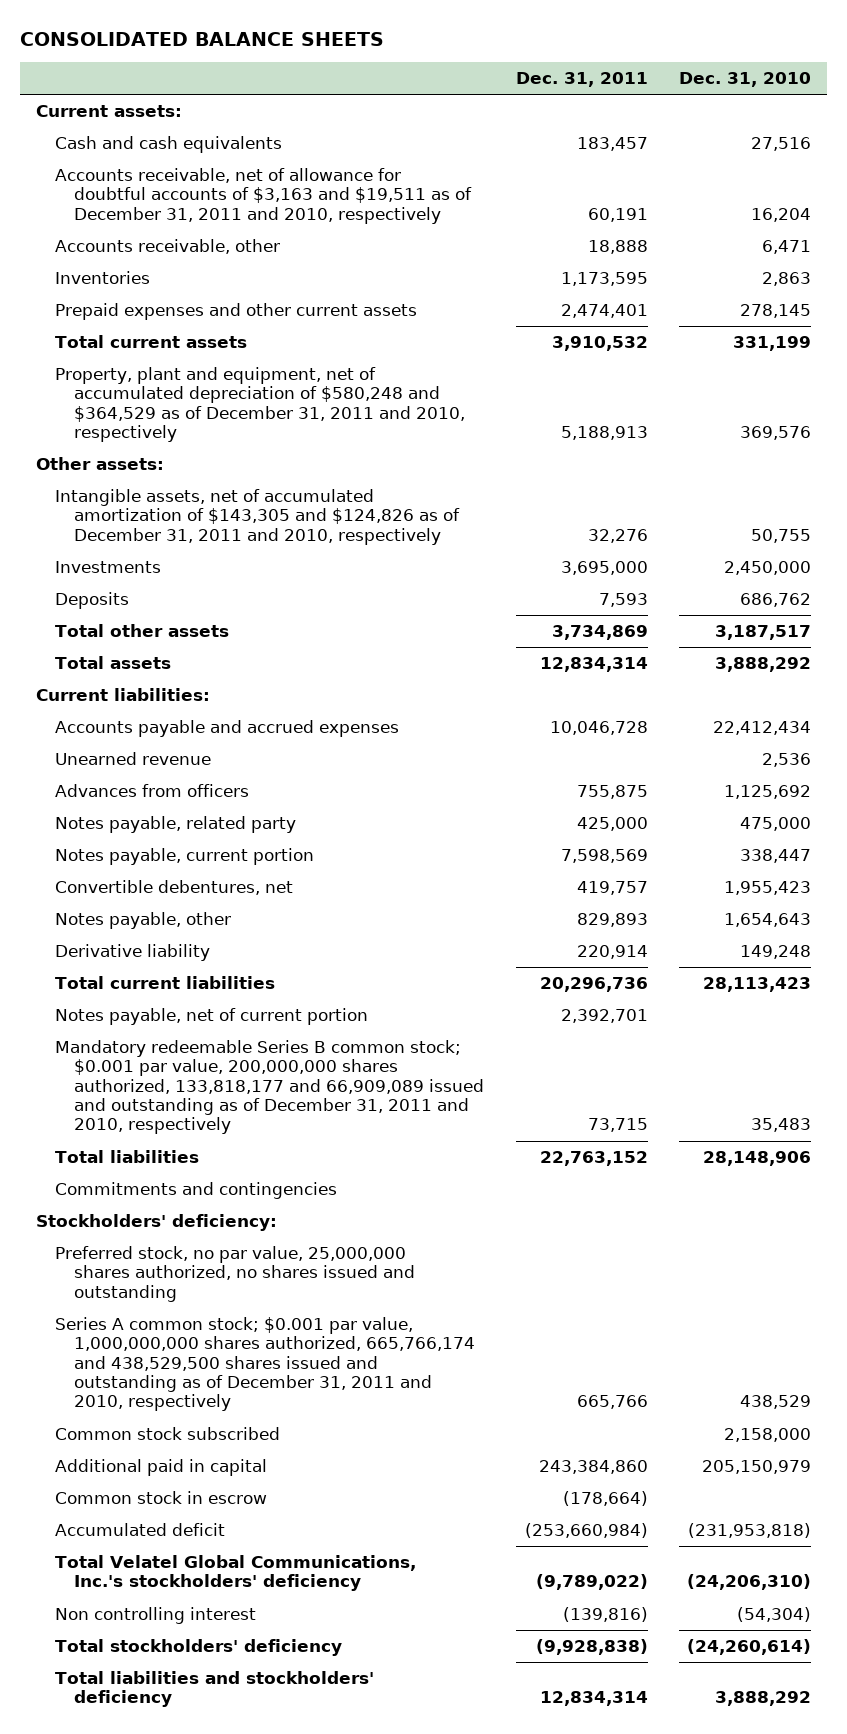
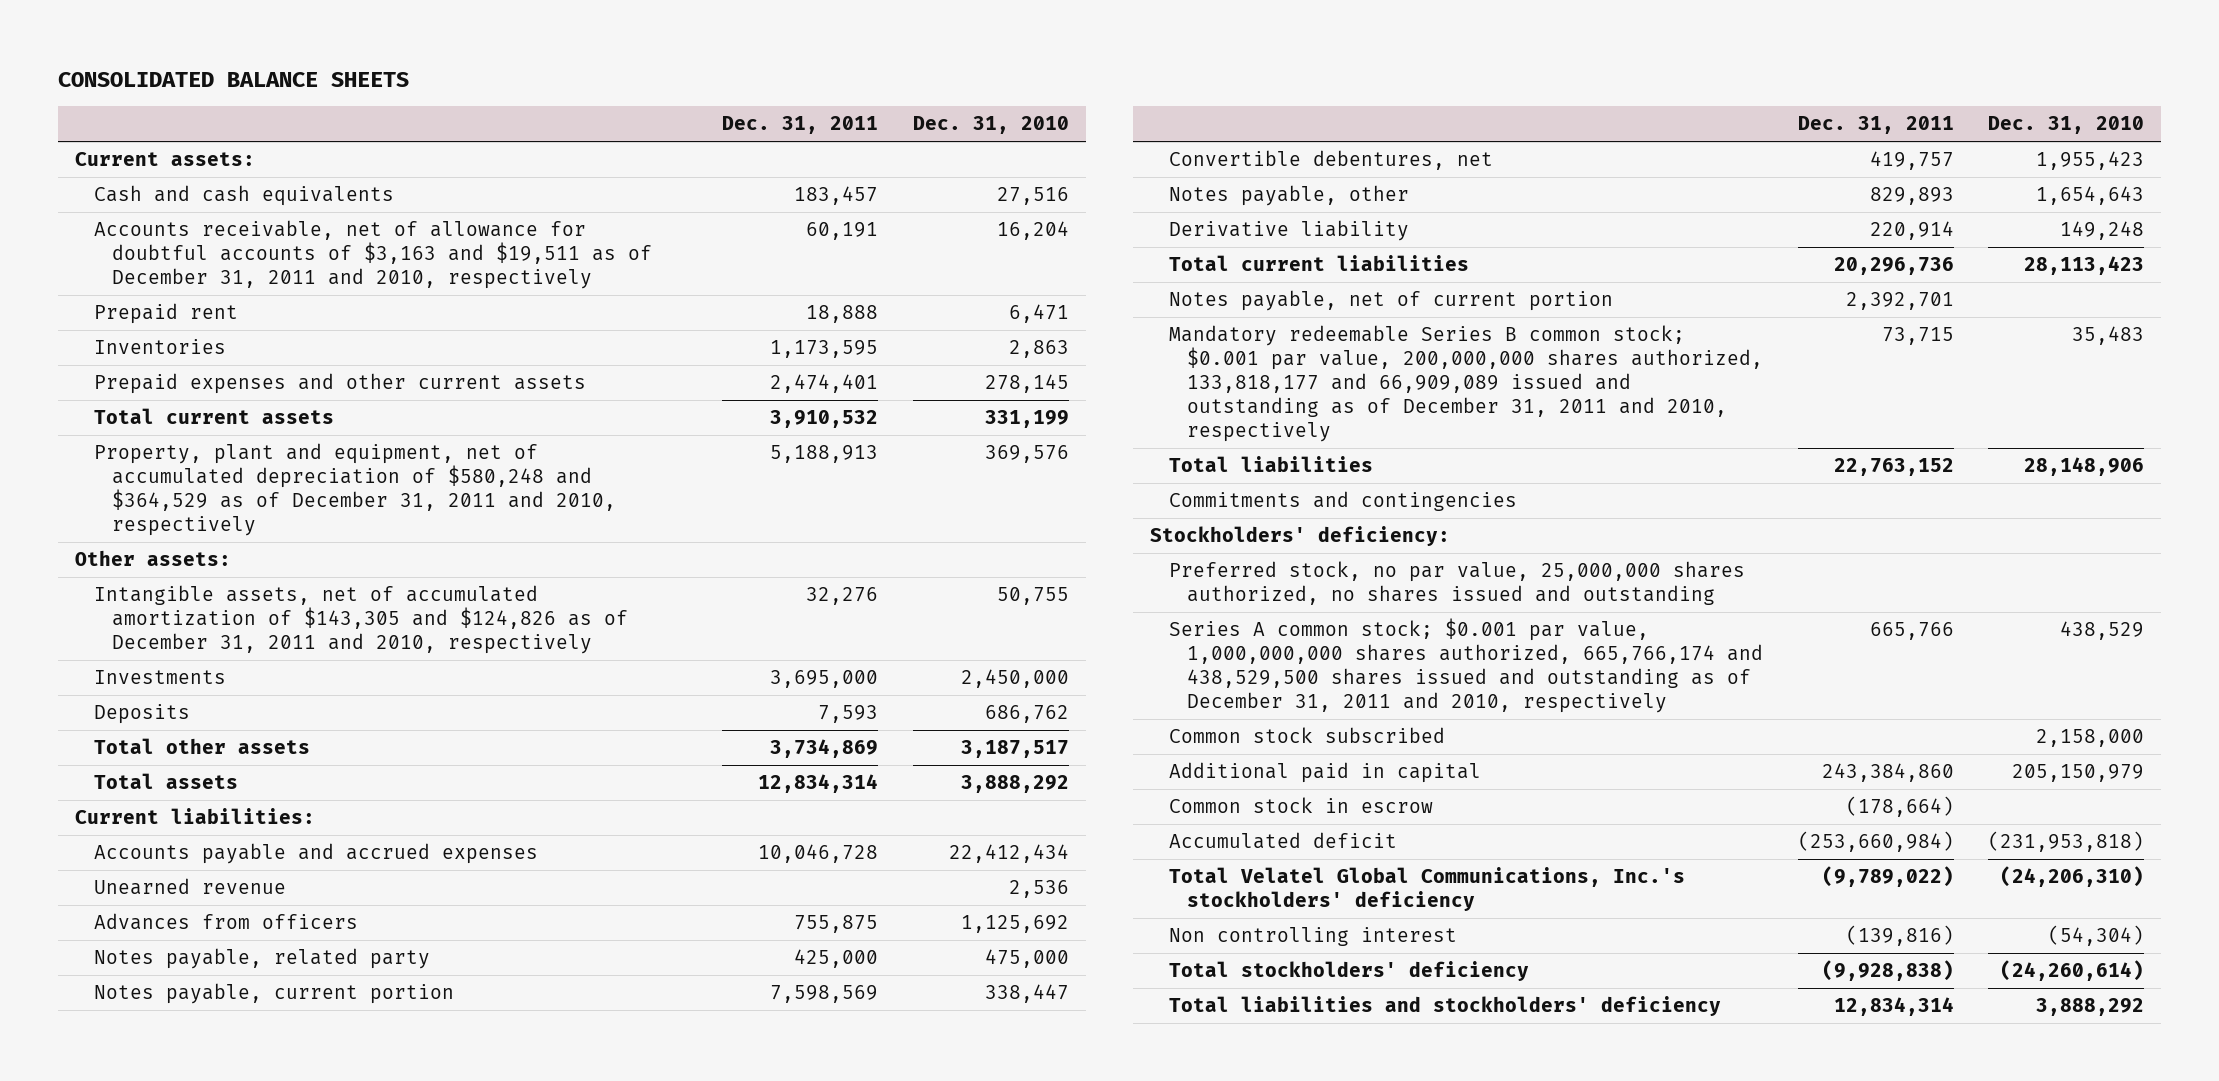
- Accounts receivable, other | 18,888 | 6,471
+ Prepaid rent | 18,888 | 6,471

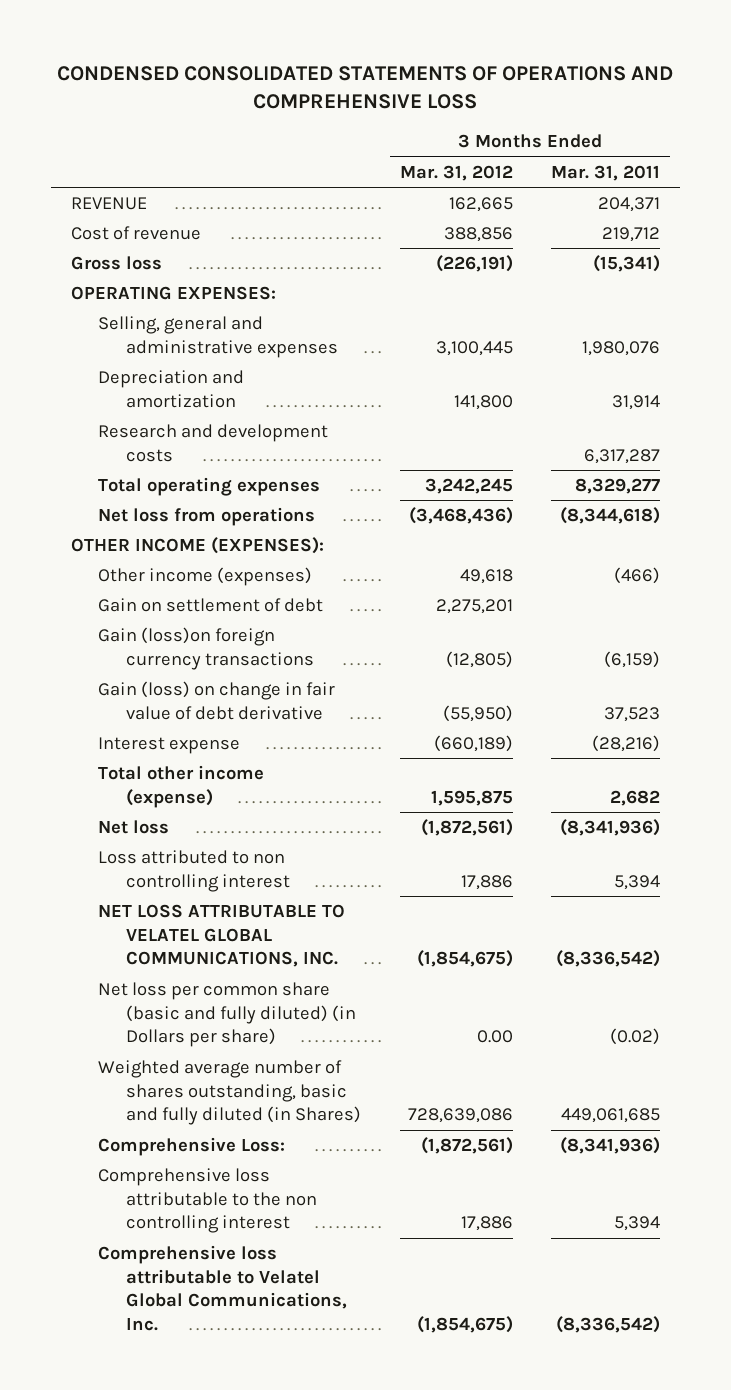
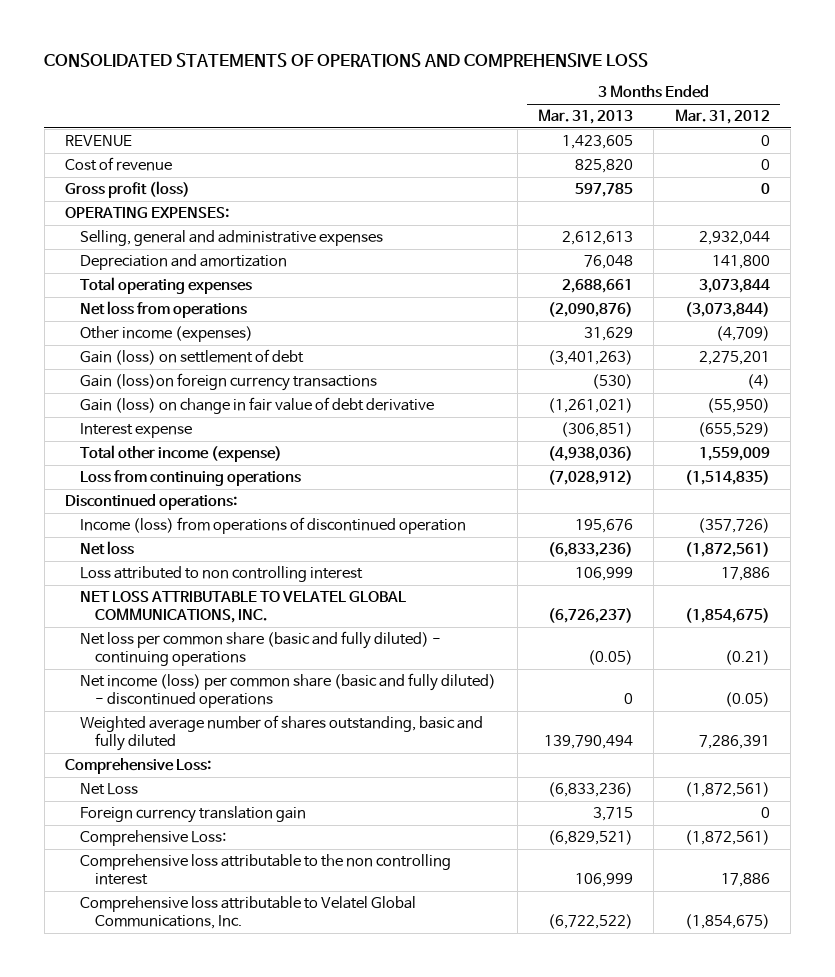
- CONDENSED CONSOLIDATED STATEMENTS OF OPERATIONS AND COMPREHENSIVE LOSS
+ CONSOLIDATED STATEMENTS OF OPERATIONS AND COMPREHENSIVE LOSS
- | 3 Months Ended Mar. 31, 2012 | 3 Months Ended Mar. 31, 2011
+ | 3 Months Ended Mar. 31, 2013 | 3 Months Ended Mar. 31, 2012
- REVENUE | 162,665 | 204,371
- Cost of revenue | 388,856 | 219,712
- Gross loss | (226,191) | (15,341)
+ REVENUE | 1,423,605 | 0
+ Cost of revenue | 825,820 | 0
+ Gross profit (loss) | 597,785 | 0
- Selling, general and administrative expenses | 3,100,445 | 1,980,076
+ Selling, general and administrative expenses | 2,612,613 | 2,932,044
- Research and development costs | | 6,317,287
- Total operating expenses | 3,242,245 | 8,329,277
- Net loss from operations | (3,468,436) | (8,344,618)
- OTHER INCOME (EXPENSES):
- Other income (expenses) | 49,618 | (466)
- Gain on settlement of debt | 2,275,201 |
- Gain (loss)on foreign currency transactions | (12,805) | (6,159)
+ Total operating expenses | 2,688,661 | 3,073,844
+ Net loss from operations | (2,090,876) | (3,073,844)
+ Other income (expenses) | 31,629 | (4,709)
+ Gain (loss) on settlement of debt | (3,401,263) | 2,275,201
+ Gain (loss)on foreign currency transactions | (530) | (4)
- Interest expense | (660,189) | (28,216)
- Total other income (expense) | 1,595,875 | 2,682
+ Interest expense | (306,851) | (655,529)
+ Total other income (expense) | (4,938,036) | 1,559,009
+ Loss from continuing operations | (7,028,912) | (1,514,835)
+ Discontinued operations:
+ Income (loss) from operations of discontinued operation | 195,676 | (357,726)
- Net loss per common share (basic and fully diluted) (in Dollars per share) | 0.00 | (0.02)
- Weighted average number of shares outstanding, basic and fully diluted (in Shares) | 728,639,086 | 449,061,685
+ Net loss per common share (basic and fully diluted) - continuing operations | (0.05) | (0.21)
+ Net income (loss) per common share (basic and fully diluted) - discontinued operations | 0 | (0.05)
+ Weighted average number of shares outstanding, basic and fully diluted | 139,790,494 | 7,286,391
+ Comprehensive Loss:
+ Net Loss | (6,833,236) | (1,872,561)
+ Foreign currency translation gain | 3,715 | 0

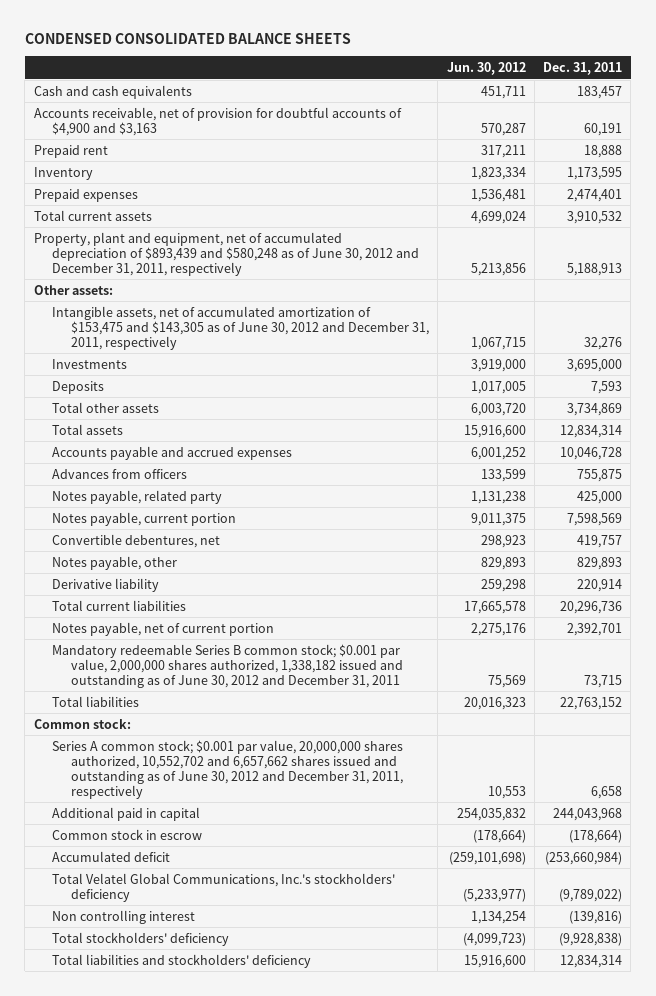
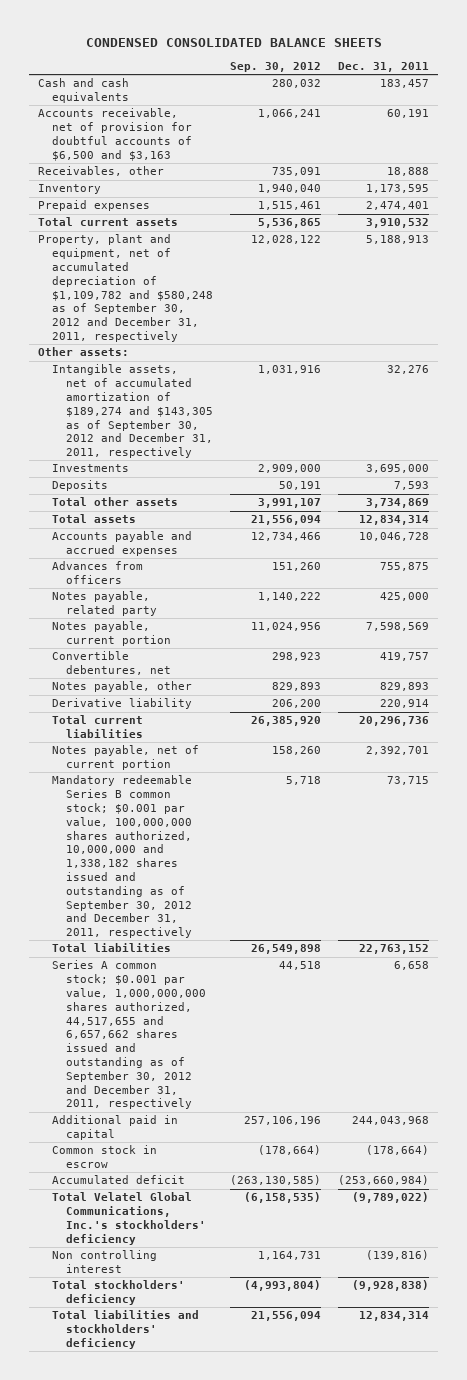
- | Jun. 30, 2012 | Dec. 31, 2011
+ | Sep. 30, 2012 | Dec. 31, 2011
- Accounts receivable, net of provision for doubtful accounts of $4,900 and $3,163 | 570,287 | 60,191
- Prepaid rent | 317,211 | 18,888
+ Accounts receivable, net of provision for doubtful accounts of $6,500 and $3,163 | 1,066,241 | 60,191
+ Receivables, other | 735,091 | 18,888
- Property, plant and equipment, net of accumulated depreciation of $893,439 and $580,248 as of June 30, 2012 and December 31, 2011, respectively | 5,213,856 | 5,188,913
+ Property, plant and equipment, net of accumulated depreciation of $1,109,782 and $580,248 as of September 30, 2012 and December 31, 2011, respectively | 12,028,122 | 5,188,913
- Intangible assets, net of accumulated amortization of $153,475 and $143,305 as of June 30, 2012 and December 31, 2011, respectively | 1,067,715 | 32,276
+ Intangible assets, net of accumulated amortization of $189,274 and $143,305 as of September 30, 2012 and December 31, 2011, respectively | 1,031,916 | 32,276
- Mandatory redeemable Series B common stock; $0.001 par value, 2,000,000 shares authorized, 1,338,182 issued and outstanding as of June 30, 2012 and December 31, 2011 | 75,569 | 73,715
+ Mandatory redeemable Series B common stock; $0.001 par value, 100,000,000 shares authorized, 10,000,000 and 1,338,182 shares issued and outstanding as of September 30, 2012 and December 31, 2011, respectively | 5,718 | 73,715
- Common stock:
- Series A common stock; $0.001 par value, 20,000,000 shares authorized, 10,552,702 and 6,657,662 shares issued and outstanding as of June 30, 2012 and December 31, 2011, respectively | 10,553 | 6,658
+ Series A common stock; $0.001 par value, 1,000,000,000 shares authorized, 44,517,655 and 6,657,662 shares issued and outstanding as of September 30, 2012 and December 31, 2011, respectively | 44,518 | 6,658

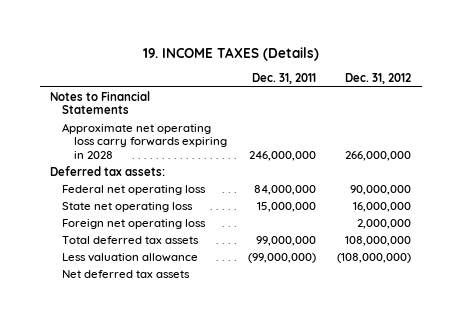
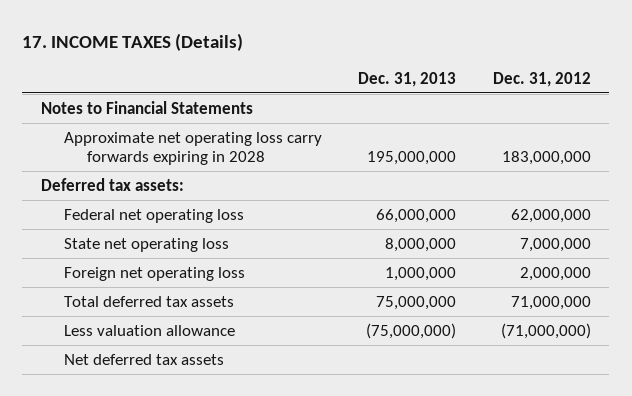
- 19. INCOME TAXES (Details)
+ 17. INCOME TAXES (Details)
- | Dec. 31, 2011 | Dec. 31, 2012
+ | Dec. 31, 2013 | Dec. 31, 2012
- Approximate net operating loss carry forwards expiring in 2028 | 246,000,000 | 266,000,000
+ Approximate net operating loss carry forwards expiring in 2028 | 195,000,000 | 183,000,000
- Federal net operating loss | 84,000,000 | 90,000,000
- State net operating loss | 15,000,000 | 16,000,000
+ Federal net operating loss | 66,000,000 | 62,000,000
+ State net operating loss | 8,000,000 | 7,000,000
- Total deferred tax assets | 99,000,000 | 108,000,000
- Less valuation allowance | (99,000,000) | (108,000,000)
+ Total deferred tax assets | 75,000,000 | 71,000,000
+ Less valuation allowance | (75,000,000) | (71,000,000)

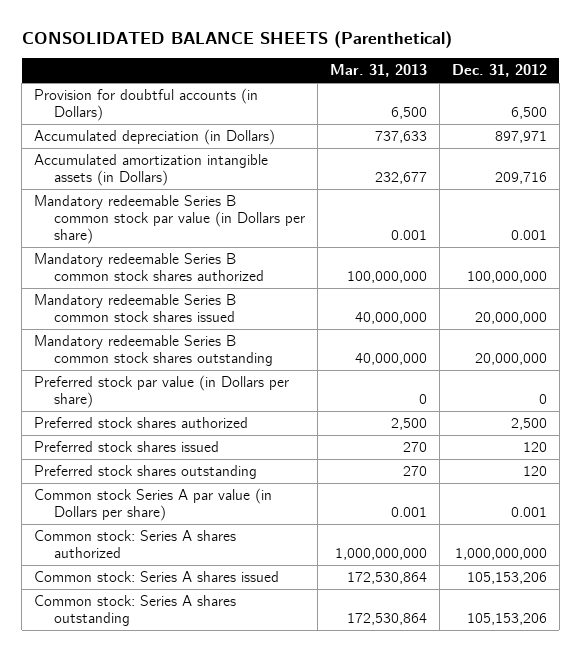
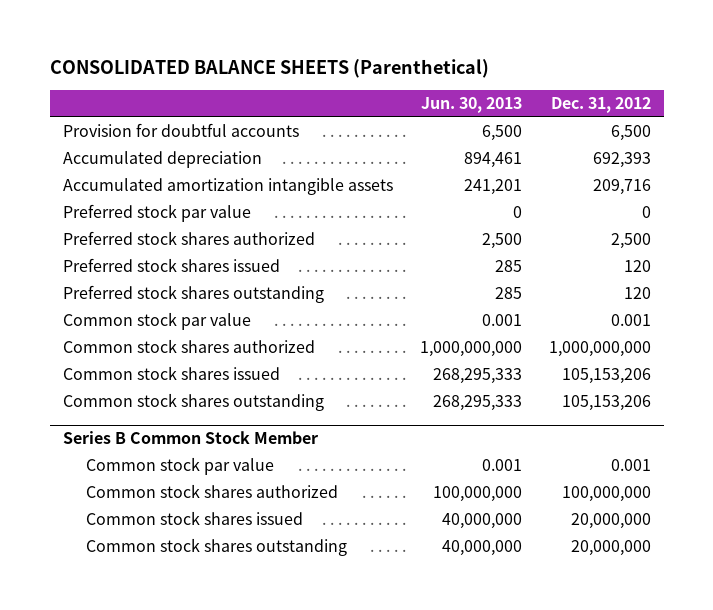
- | Mar. 31, 2013 | Dec. 31, 2012
+ | Jun. 30, 2013 | Dec. 31, 2012
- Provision for doubtful accounts (in Dollars) | 6,500 | 6,500
- Accumulated depreciation (in Dollars) | 737,633 | 897,971
- Accumulated amortization intangible assets (in Dollars) | 232,677 | 209,716
- Mandatory redeemable Series B common stock par value (in Dollars per share) | 0.001 | 0.001
- Mandatory redeemable Series B common stock shares authorized | 100,000,000 | 100,000,000
- Mandatory redeemable Series B common stock shares issued | 40,000,000 | 20,000,000
- Mandatory redeemable Series B common stock shares outstanding | 40,000,000 | 20,000,000
- Preferred stock par value (in Dollars per share) | 0 | 0
+ Provision for doubtful accounts | 6,500 | 6,500
+ Accumulated depreciation | 894,461 | 692,393
+ Accumulated amortization intangible assets | 241,201 | 209,716
+ Preferred stock par value | 0 | 0
- Common stock Series A par value (in Dollars per share) | 0.001 | 0.001
- Common stock: Series A shares authorized | 1,000,000,000 | 1,000,000,000
- Common stock: Series A shares issued | 172,530,864 | 105,153,206
- Common stock: Series A shares outstanding | 172,530,864 | 105,153,206
+ Common stock par value | 0.001 | 0.001
+ Common stock shares authorized | 1,000,000,000 | 1,000,000,000
+ Common stock shares issued | 268,295,333 | 105,153,206
+ Common stock shares outstanding | 268,295,333 | 105,153,206
+ Series B Common Stock Member
+ Common stock par value | 0.001 | 0.001
+ Common stock shares authorized | 100,000,000 | 100,000,000
+ Common stock shares issued | 40,000,000 | 20,000,000
+ Common stock shares outstanding | 40,000,000 | 20,000,000

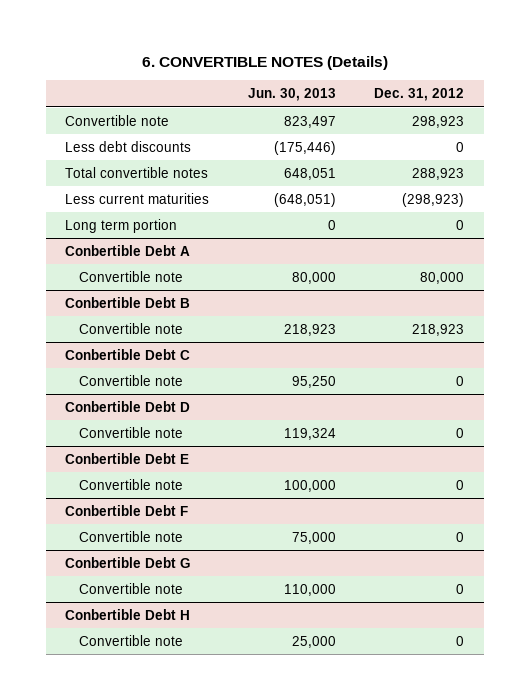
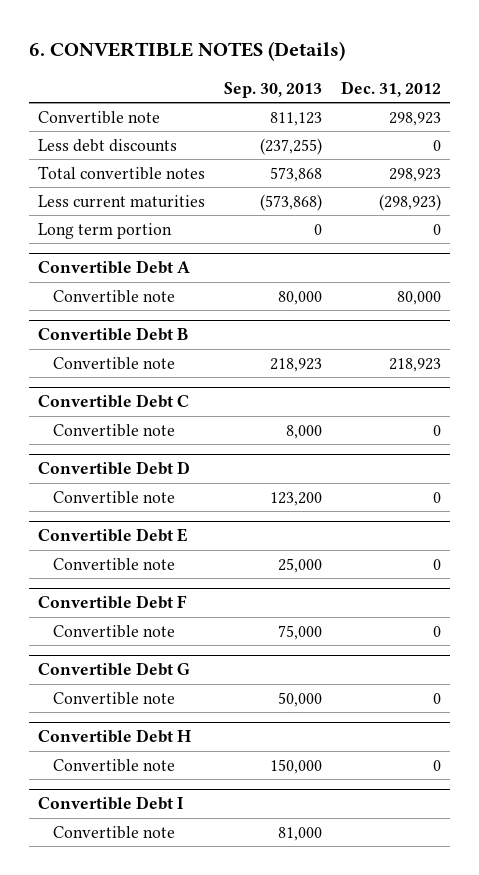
- | Jun. 30, 2013 | Dec. 31, 2012
+ | Sep. 30, 2013 | Dec. 31, 2012
- Total convertible notes | 648,051 | 288,923
+ Total convertible notes | 573,868 | 298,923
- Conbertible Debt A
+ Convertible Debt A
- Conbertible Debt B
+ Convertible Debt B
- Conbertible Debt C
+ Convertible Debt C
- Conbertible Debt D
+ Convertible Debt D
- Conbertible Debt E
+ Convertible Debt E
- Conbertible Debt F
+ Convertible Debt F
- Conbertible Debt G
+ Convertible Debt G
- Conbertible Debt H
+ Convertible Debt H
+ Convertible Debt I
+ Convertible note | 81,000 |

